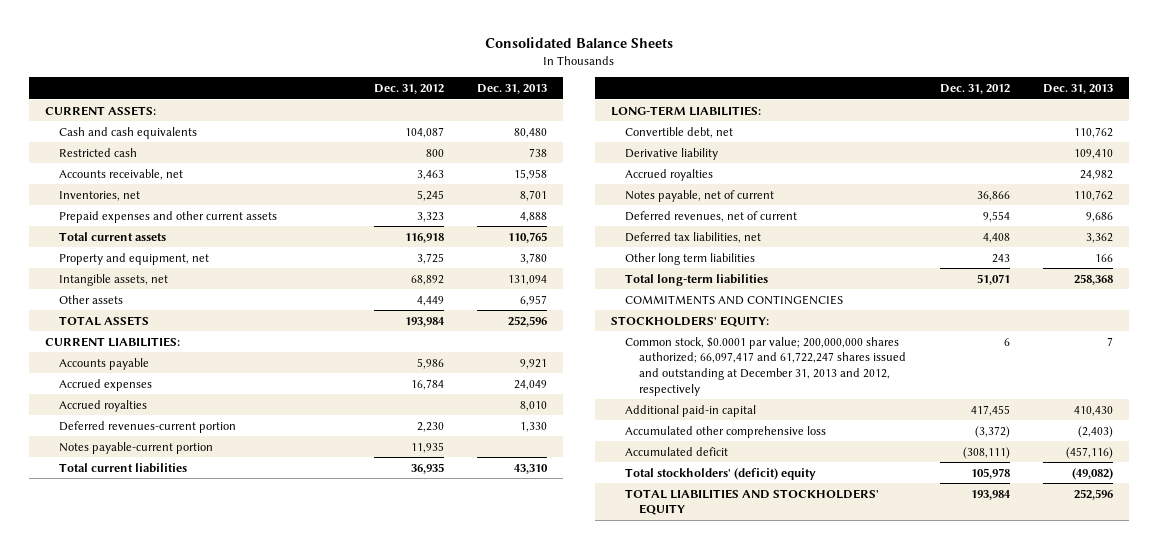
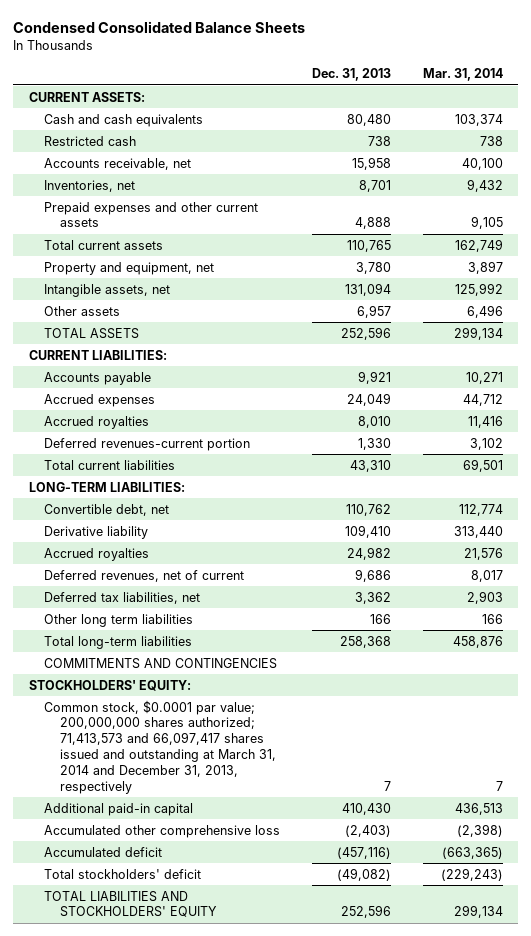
- Consolidated Balance Sheets
+ Condensed Consolidated Balance Sheets
- | Dec. 31, 2012 | Dec. 31, 2013
+ | Dec. 31, 2013 | Mar. 31, 2014
- Notes payable-current portion | 11,935 |
- Notes payable, net of current | 36,866 | 110,762
- Common stock, $0.0001 par value; 200,000,000 shares authorized; 66,097,417 and 61,722,247 shares issued and outstanding at December 31, 2013 and 2012, respectively | 6 | 7
+ Common stock, $0.0001 par value; 200,000,000 shares authorized; 71,413,573 and 66,097,417 shares issued and outstanding at March 31, 2014 and December 31, 2013, respectively | 7 | 7
- Total stockholders' (deficit) equity | 105,978 | (49,082)
+ Total stockholders' deficit | (49,082) | (229,243)

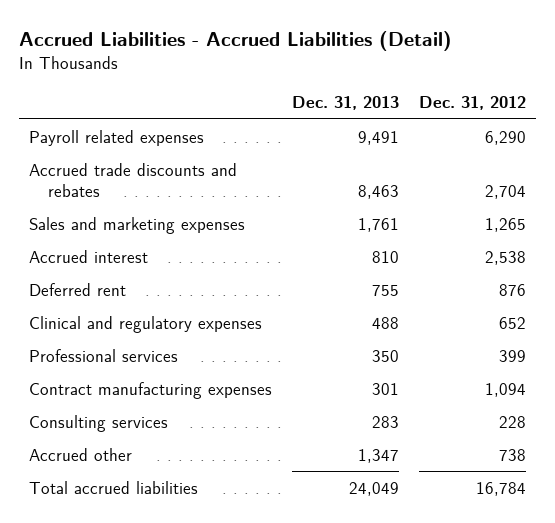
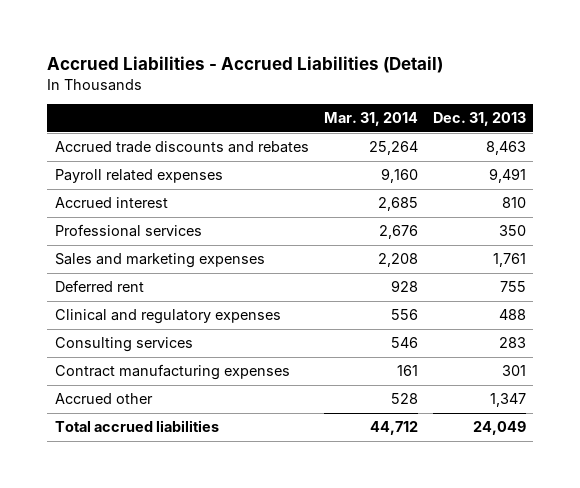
- | Dec. 31, 2013 | Dec. 31, 2012
+ | Mar. 31, 2014 | Dec. 31, 2013
moved down: Payroll related expenses | 9,160 | 9,491
moved up: Professional services | 2,676 | 350
moved down: Sales and marketing expenses | 2,208 | 1,761
moved down: Contract manufacturing expenses | 161 | 301

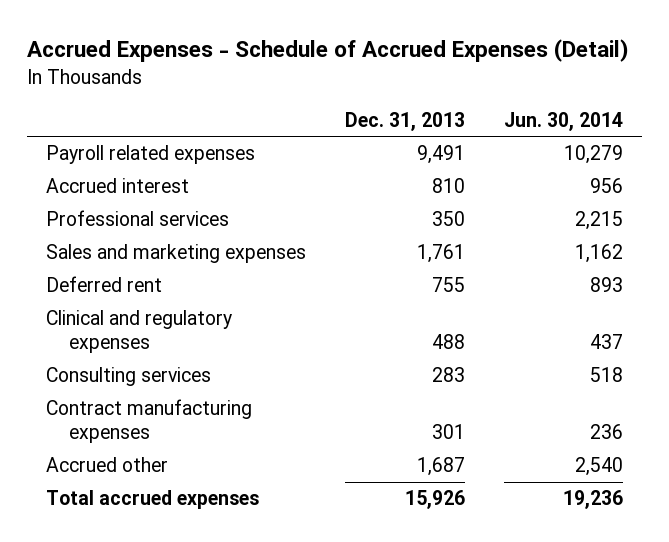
- Accrued Liabilities - Accrued Liabilities (Detail)
+ Accrued Expenses - Schedule of Accrued Expenses (Detail)
- | Mar. 31, 2014 | Dec. 31, 2013
+ | Dec. 31, 2013 | Jun. 30, 2014
- Accrued trade discounts and rebates | 25,264 | 8,463
- Accrued other | 528 | 1,347
- Total accrued liabilities | 44,712 | 24,049
+ Accrued other | 1,687 | 2,540
+ Total accrued expenses | 15,926 | 19,236

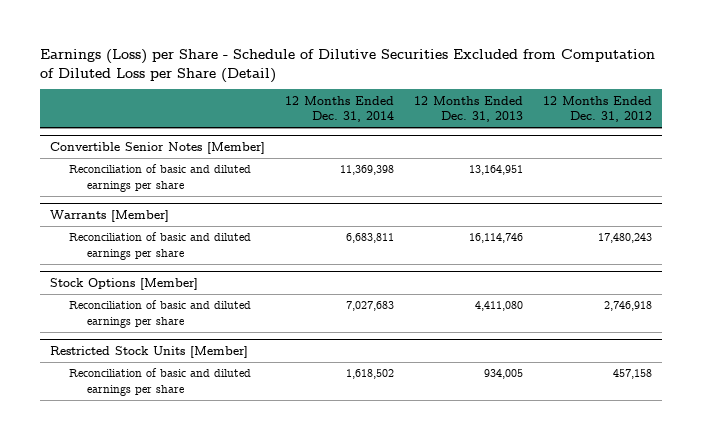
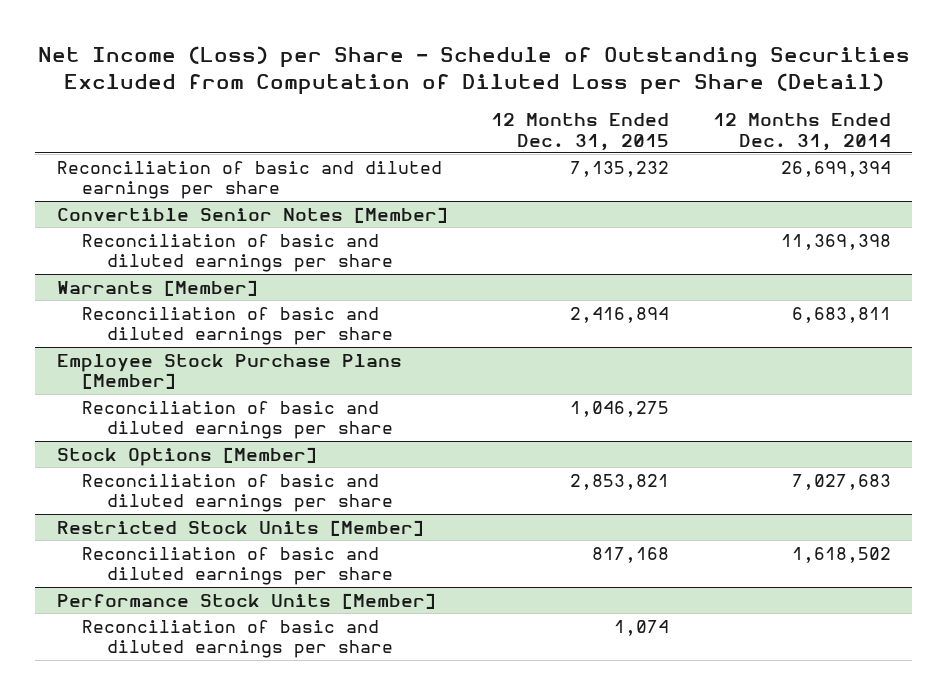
- Earnings (Loss) per Share - Schedule of Dilutive Securities Excluded from Computation of Diluted Loss per Share (Detail)
+ Net Income (Loss) per Share - Schedule of Outstanding Securities Excluded from Computation of Diluted Loss per Share (Detail)
- | 12 Months Ended Dec. 31, 2014 | 12 Months Ended Dec. 31, 2013 | 12 Months Ended Dec. 31, 2012
+ | 12 Months Ended Dec. 31, 2015 | 12 Months Ended Dec. 31, 2014
+ Reconciliation of basic and diluted earnings per share | 7,135,232 | 26,699,394
+ Employee Stock Purchase Plans [Member]
+ Reconciliation of basic and diluted earnings per share | 1,046,275 |
+ Performance Stock Units [Member]
+ Reconciliation of basic and diluted earnings per share | 1,074 |

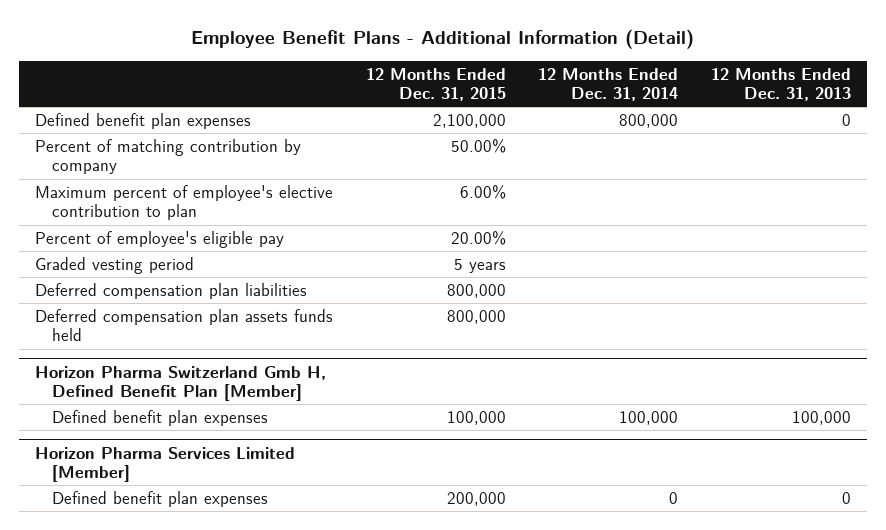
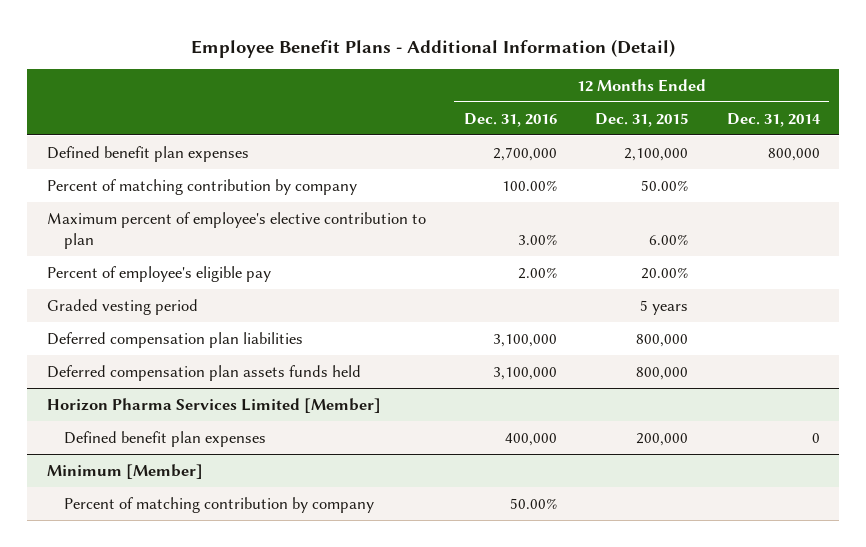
- | 12 Months Ended Dec. 31, 2015 | 12 Months Ended Dec. 31, 2014 | 12 Months Ended Dec. 31, 2013
+ | 12 Months Ended Dec. 31, 2016 | 12 Months Ended Dec. 31, 2015 | 12 Months Ended Dec. 31, 2014
- Horizon Pharma Switzerland Gmb H, Defined Benefit Plan [Member]
- Defined benefit plan expenses | 100,000 | 100,000 | 100,000
+ Minimum [Member]
+ Percent of matching contribution by company | 50.00% | |

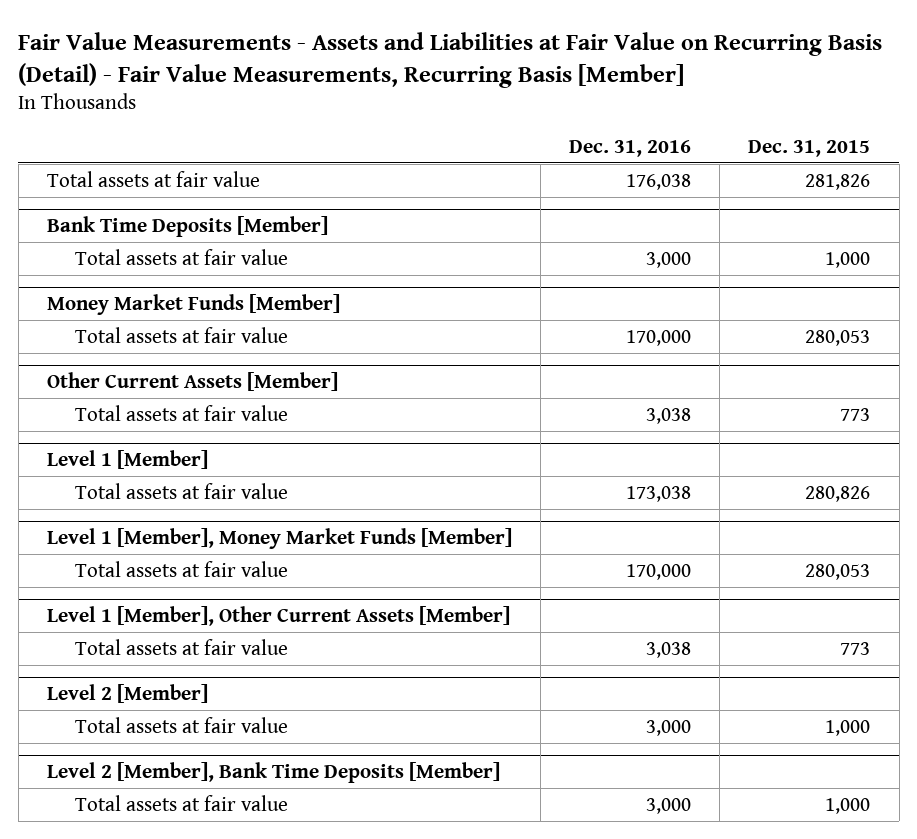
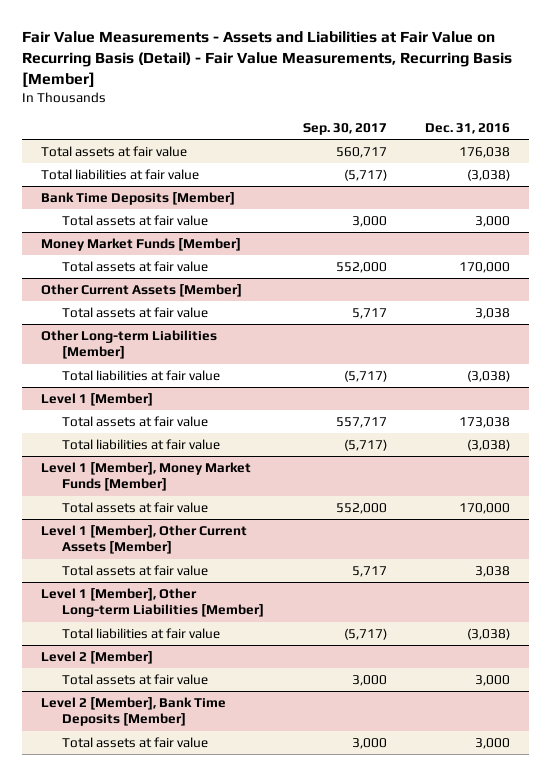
- | Dec. 31, 2016 | Dec. 31, 2015
+ | Sep. 30, 2017 | Dec. 31, 2016
+ Total liabilities at fair value | (5,717) | (3,038)
+ Other Long-term Liabilities [Member]
+ Total liabilities at fair value | (5,717) | (3,038)
@ Level 1 [Member]
+ Total liabilities at fair value | (5,717) | (3,038)
+ Level 1 [Member], Other Long-term Liabilities [Member]
+ Total liabilities at fair value | (5,717) | (3,038)

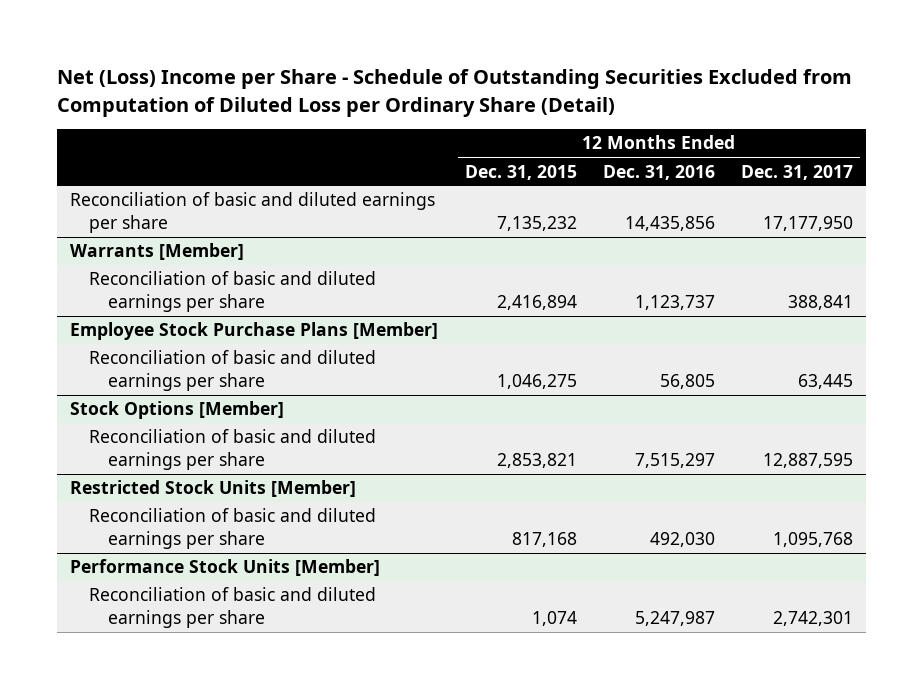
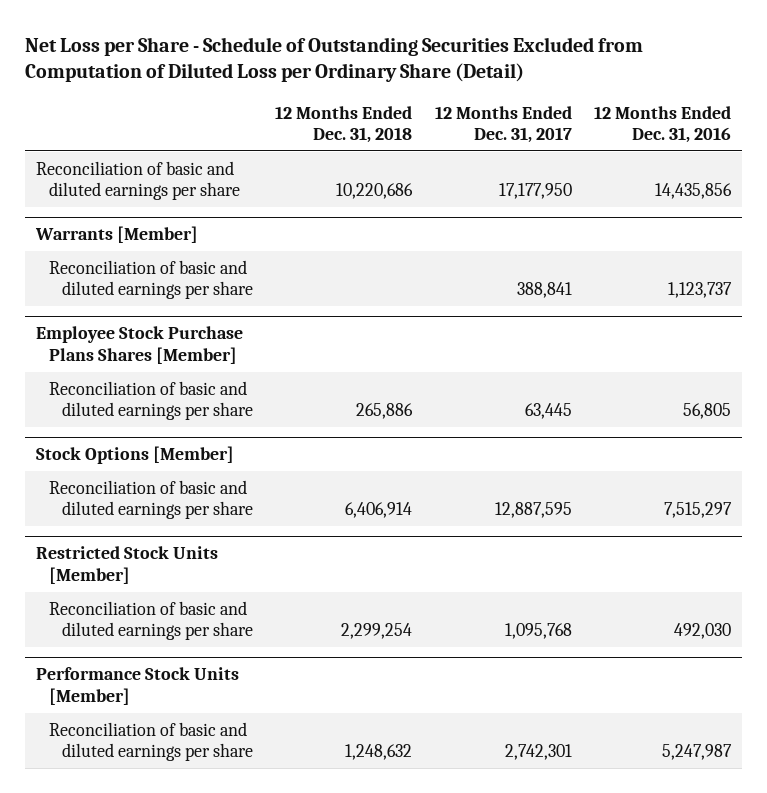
- Net (Loss) Income per Share - Schedule of Outstanding Securities Excluded from Computation of Diluted Loss per Ordinary Share (Detail)
+ Net Loss per Share - Schedule of Outstanding Securities Excluded from Computation of Diluted Loss per Ordinary Share (Detail)
- | 12 Months Ended Dec. 31, 2015 | 12 Months Ended Dec. 31, 2016 | 12 Months Ended Dec. 31, 2017
+ | 12 Months Ended Dec. 31, 2018 | 12 Months Ended Dec. 31, 2017 | 12 Months Ended Dec. 31, 2016
- Employee Stock Purchase Plans [Member]
+ Employee Stock Purchase Plans Shares [Member]

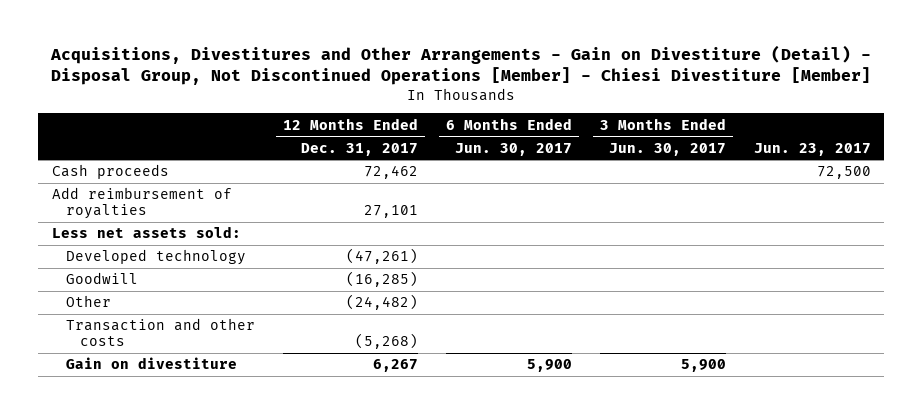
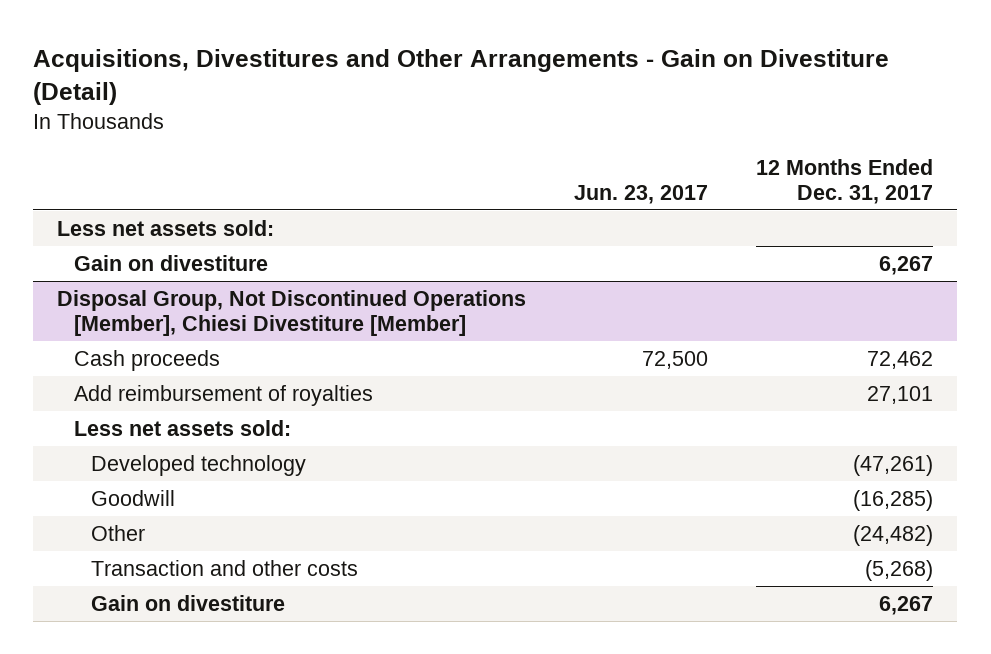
- Acquisitions, Divestitures and Other Arrangements - Gain on Divestiture (Detail) - Disposal Group, Not Discontinued Operations [Member] - Chiesi Divestiture [Member]
+ Acquisitions, Divestitures and Other Arrangements - Gain on Divestiture (Detail)
- | 12 Months Ended Dec. 31, 2017 | 6 Months Ended Jun. 30, 2017 | 3 Months Ended Jun. 30, 2017 | Jun. 23, 2017
+ | Jun. 23, 2017 | 12 Months Ended Dec. 31, 2017
+ Less net assets sold:
+ Gain on divestiture | | 6,267
+ Disposal Group, Not Discontinued Operations [Member], Chiesi Divestiture [Member]

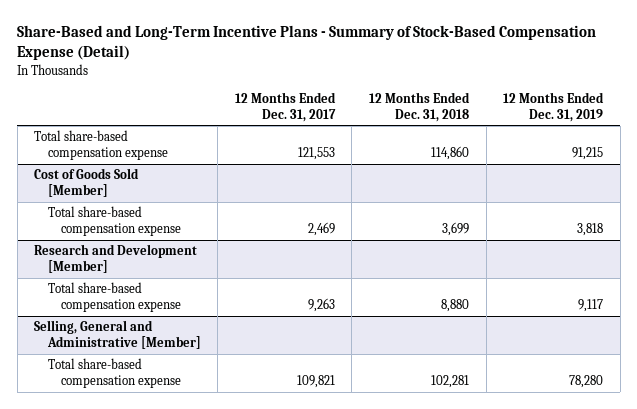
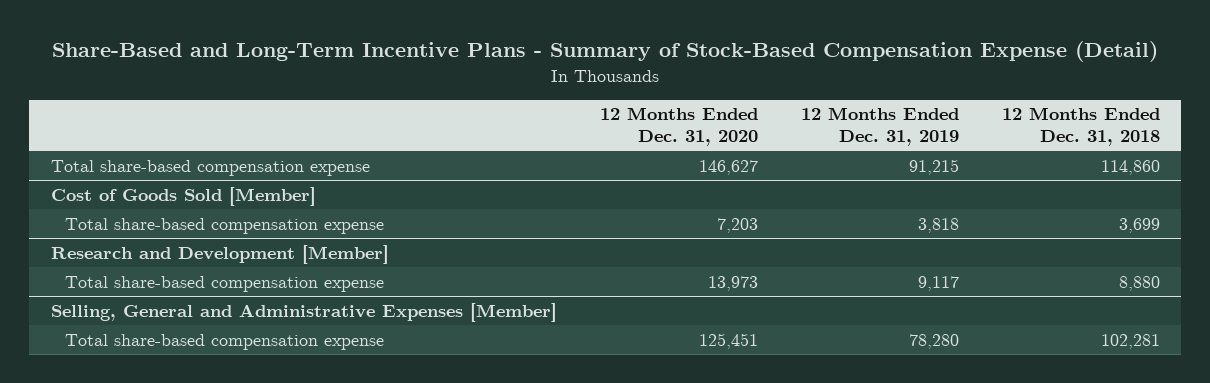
- | 12 Months Ended Dec. 31, 2017 | 12 Months Ended Dec. 31, 2018 | 12 Months Ended Dec. 31, 2019
+ | 12 Months Ended Dec. 31, 2020 | 12 Months Ended Dec. 31, 2019 | 12 Months Ended Dec. 31, 2018
- Selling, General and Administrative [Member]
+ Selling, General and Administrative Expenses [Member]

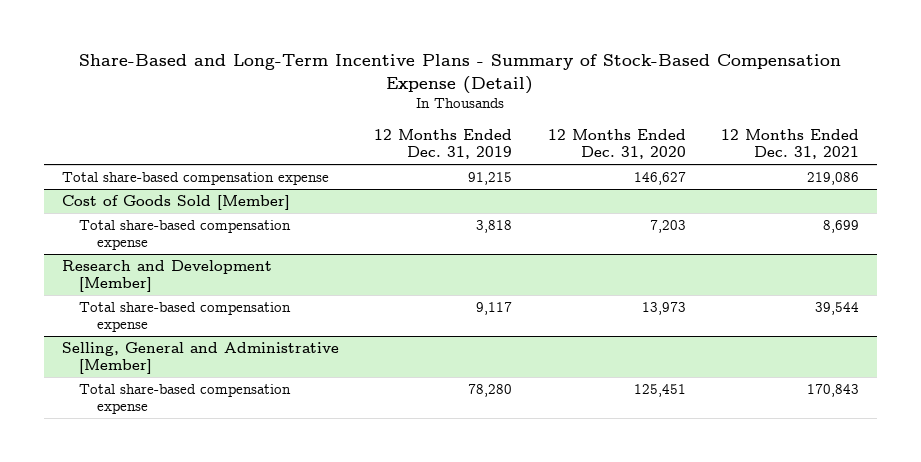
- | 12 Months Ended Dec. 31, 2020 | 12 Months Ended Dec. 31, 2019 | 12 Months Ended Dec. 31, 2018
+ | 12 Months Ended Dec. 31, 2019 | 12 Months Ended Dec. 31, 2020 | 12 Months Ended Dec. 31, 2021
- Selling, General and Administrative Expenses [Member]
+ Selling, General and Administrative [Member]

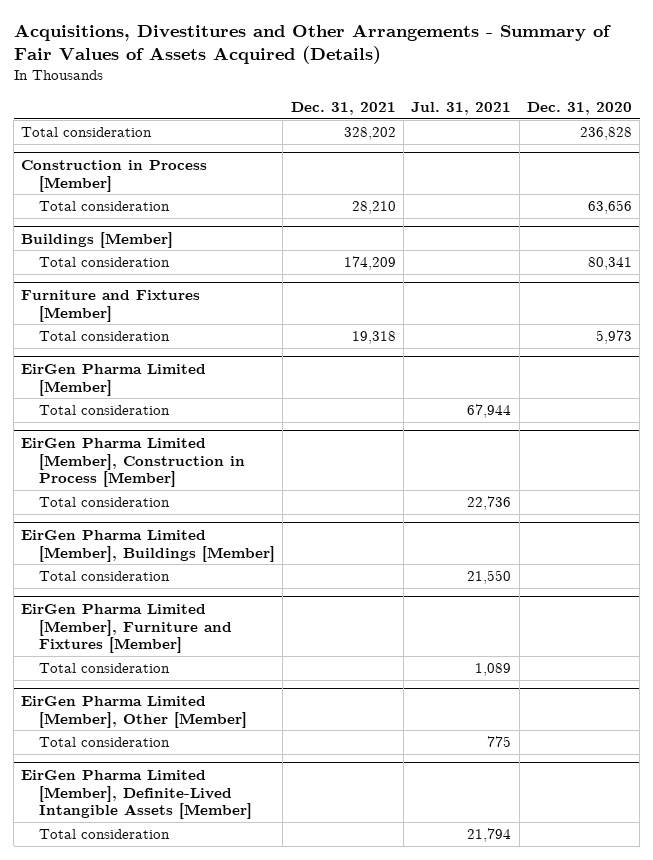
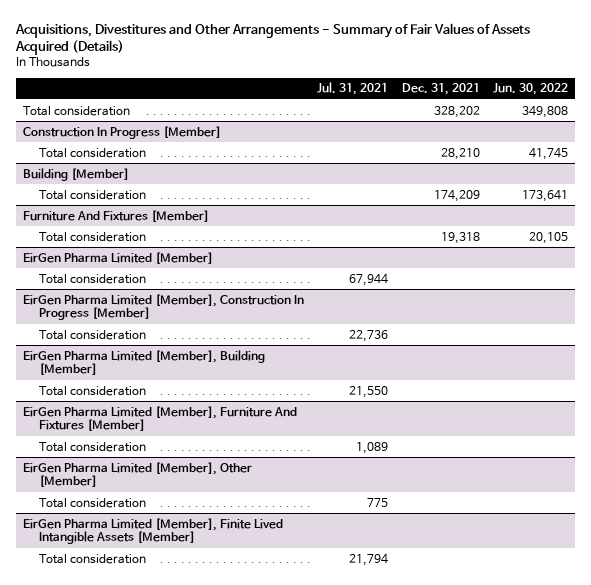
- | Dec. 31, 2021 | Jul. 31, 2021 | Dec. 31, 2020
+ | Jul. 31, 2021 | Dec. 31, 2021 | Jun. 30, 2022
- Construction in Process [Member]
+ Construction In Progress [Member]
- Buildings [Member]
+ Building [Member]
- Furniture and Fixtures [Member]
+ Furniture And Fixtures [Member]
- EirGen Pharma Limited [Member], Construction in Process [Member]
+ EirGen Pharma Limited [Member], Construction In Progress [Member]
- EirGen Pharma Limited [Member], Buildings [Member]
+ EirGen Pharma Limited [Member], Building [Member]
- EirGen Pharma Limited [Member], Furniture and Fixtures [Member]
+ EirGen Pharma Limited [Member], Furniture And Fixtures [Member]
- EirGen Pharma Limited [Member], Definite-Lived Intangible Assets [Member]
+ EirGen Pharma Limited [Member], Finite Lived Intangible Assets [Member]

